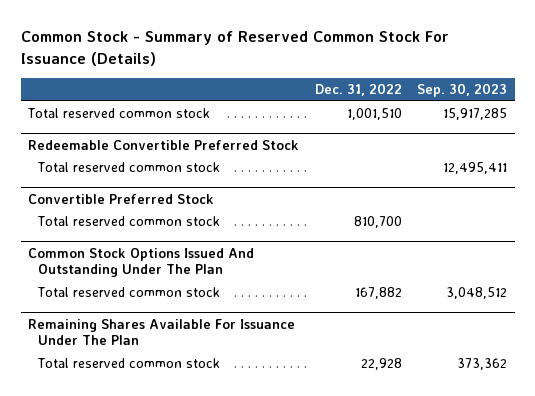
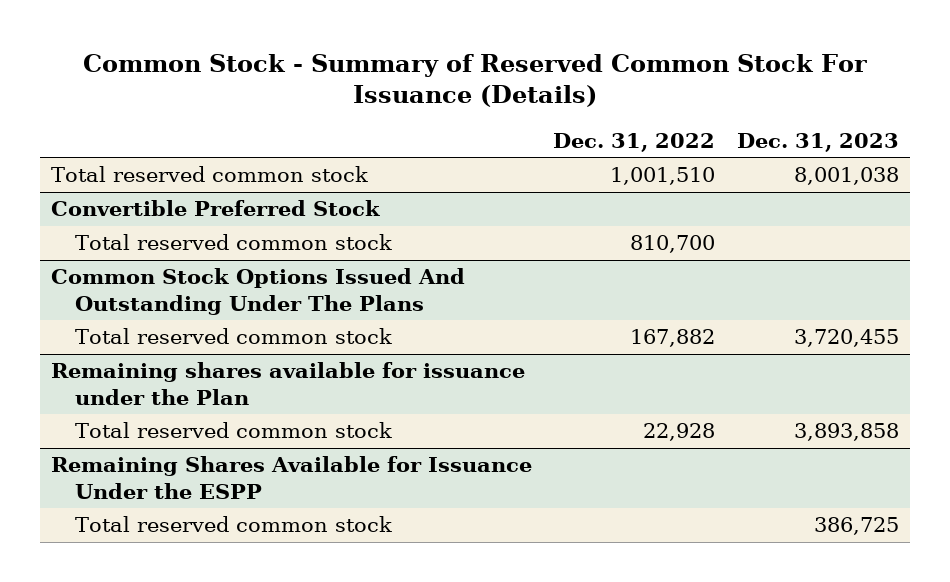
- | Dec. 31, 2022 | Sep. 30, 2023
+ | Dec. 31, 2022 | Dec. 31, 2023
- Redeemable Convertible Preferred Stock
- Total reserved common stock | | 12,495,411
- Common Stock Options Issued And Outstanding Under The Plan
+ Common Stock Options Issued And Outstanding Under The Plans
- Remaining Shares Available For Issuance Under The Plan
+ Remaining shares available for issuance under the Plan
+ Remaining Shares Available for Issuance Under the ESPP
+ Total reserved common stock | | 386,725

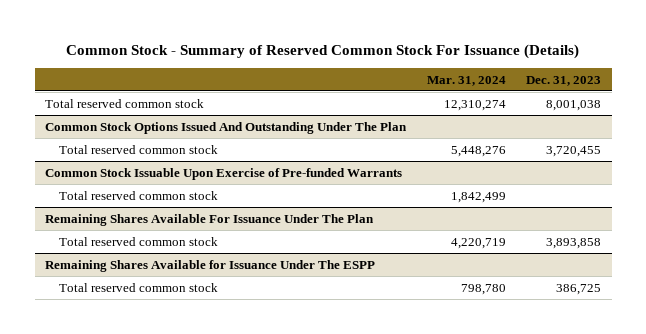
- | Dec. 31, 2022 | Dec. 31, 2023
+ | Mar. 31, 2024 | Dec. 31, 2023
- Convertible Preferred Stock
- Total reserved common stock | 810,700 |
- Common Stock Options Issued And Outstanding Under The Plans
+ Common Stock Options Issued And Outstanding Under The Plan
- Remaining shares available for issuance under the Plan
+ Common Stock Issuable Upon Exercise of Pre-funded Warrants
+ Total reserved common stock | 1,842,499 |
+ Remaining Shares Available For Issuance Under The Plan
- Remaining Shares Available for Issuance Under the ESPP
+ Remaining Shares Available for Issuance Under The ESPP

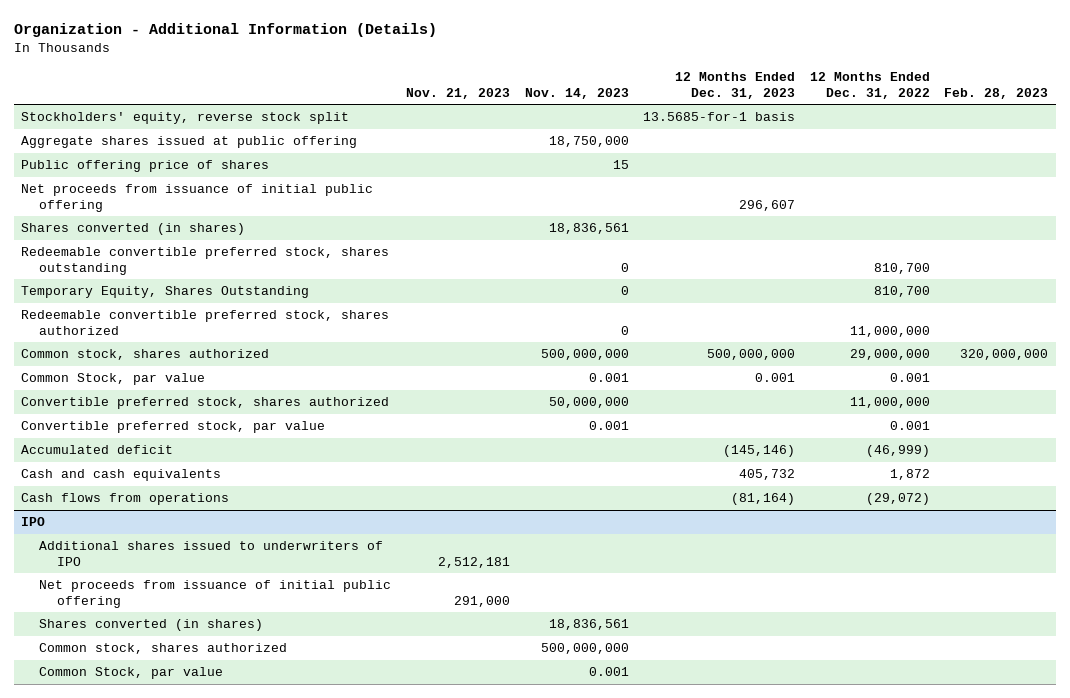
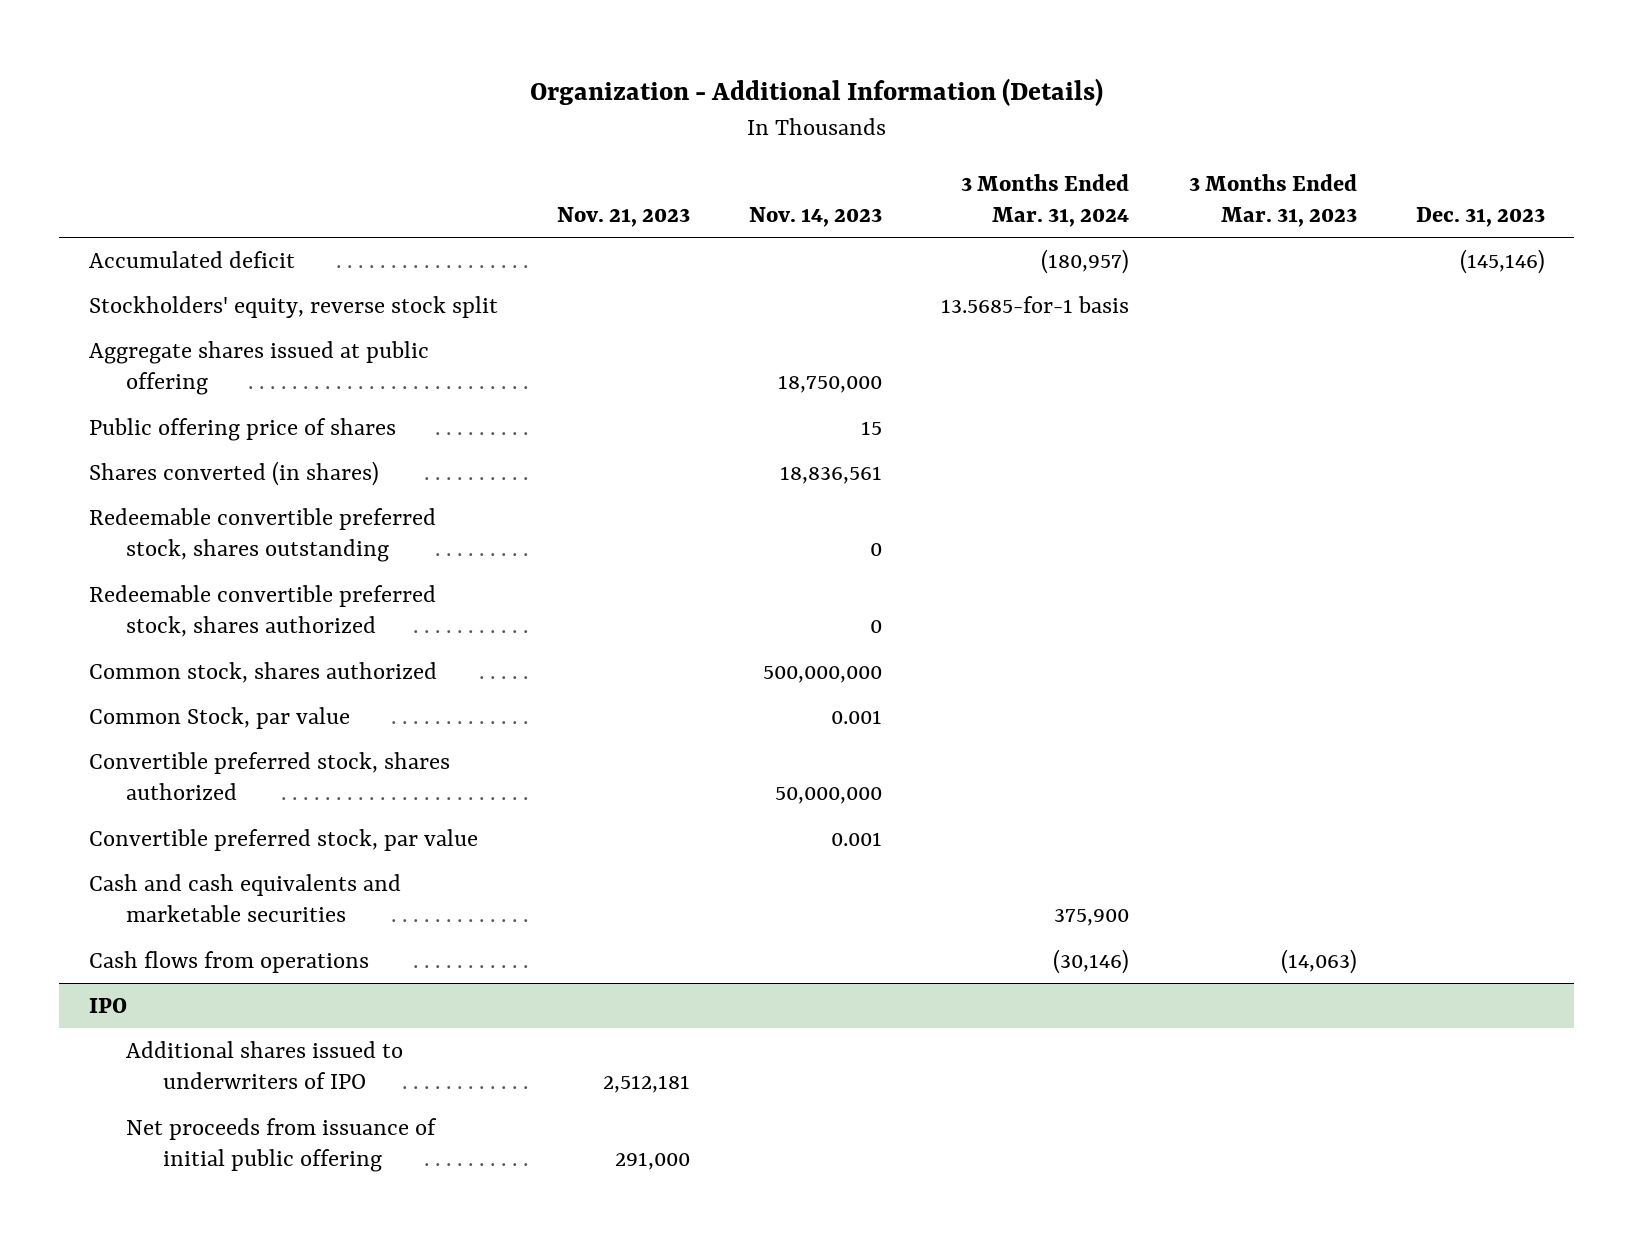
- | Nov. 21, 2023 | Nov. 14, 2023 | 12 Months Ended Dec. 31, 2023 | 12 Months Ended Dec. 31, 2022 | Feb. 28, 2023
+ | Nov. 21, 2023 | Nov. 14, 2023 | 3 Months Ended Mar. 31, 2024 | 3 Months Ended Mar. 31, 2023 | Dec. 31, 2023
moved up: Accumulated deficit | | | (180,957) | | (145,146)
- Net proceeds from issuance of initial public offering | | | 296,607 | |
- Temporary Equity, Shares Outstanding | | 0 | | 810,700 |
- Cash and cash equivalents | | | 405,732 | 1,872 |
+ Cash and cash equivalents and marketable securities | | | 375,900 | |
@ IPO
- Shares converted (in shares) | | 18,836,561 | | |
- Common stock, shares authorized | | 500,000,000 | | |
- Common Stock, par value | | 0.001 | | |

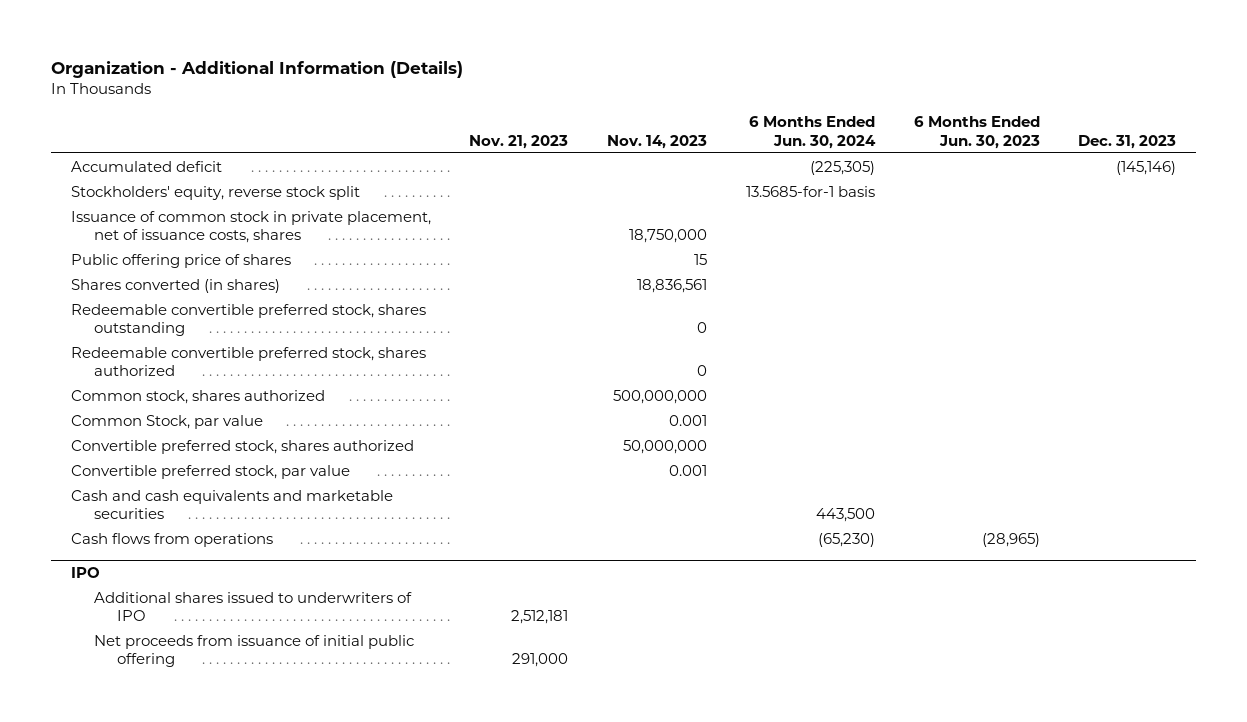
- | Nov. 21, 2023 | Nov. 14, 2023 | 3 Months Ended Mar. 31, 2024 | 3 Months Ended Mar. 31, 2023 | Dec. 31, 2023
+ | Nov. 21, 2023 | Nov. 14, 2023 | 6 Months Ended Jun. 30, 2024 | 6 Months Ended Jun. 30, 2023 | Dec. 31, 2023
- Aggregate shares issued at public offering | | 18,750,000 | | |
+ Issuance of common stock in private placement, net of issuance costs, shares | | 18,750,000 | | |

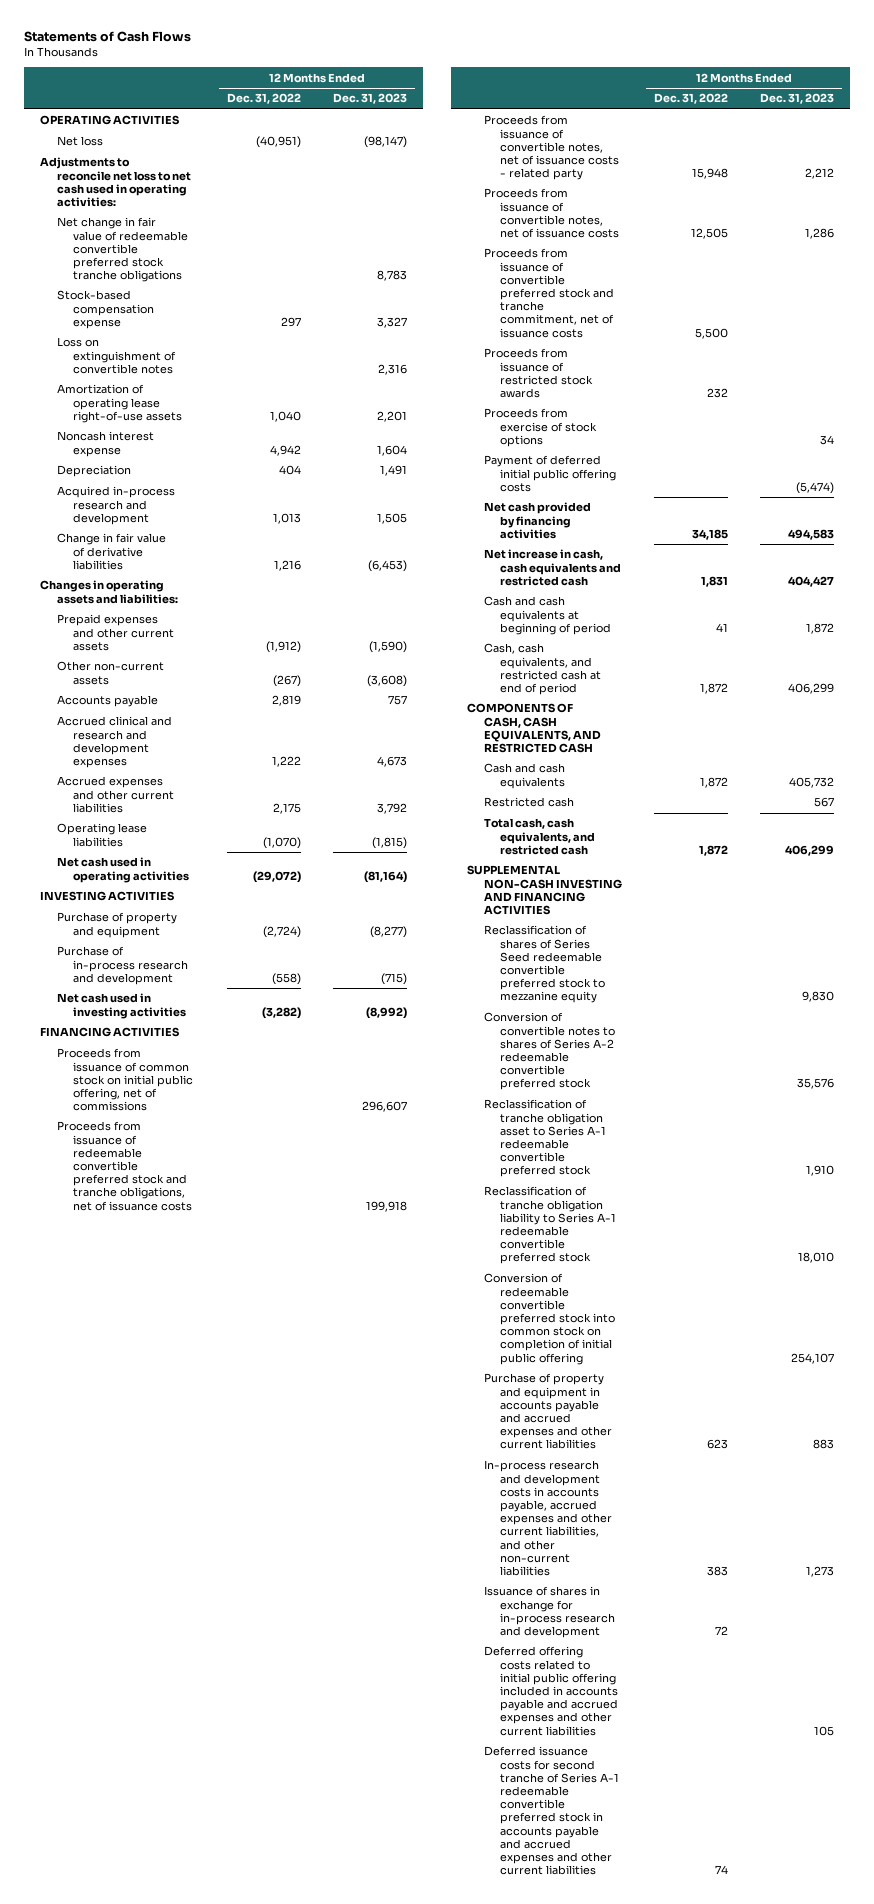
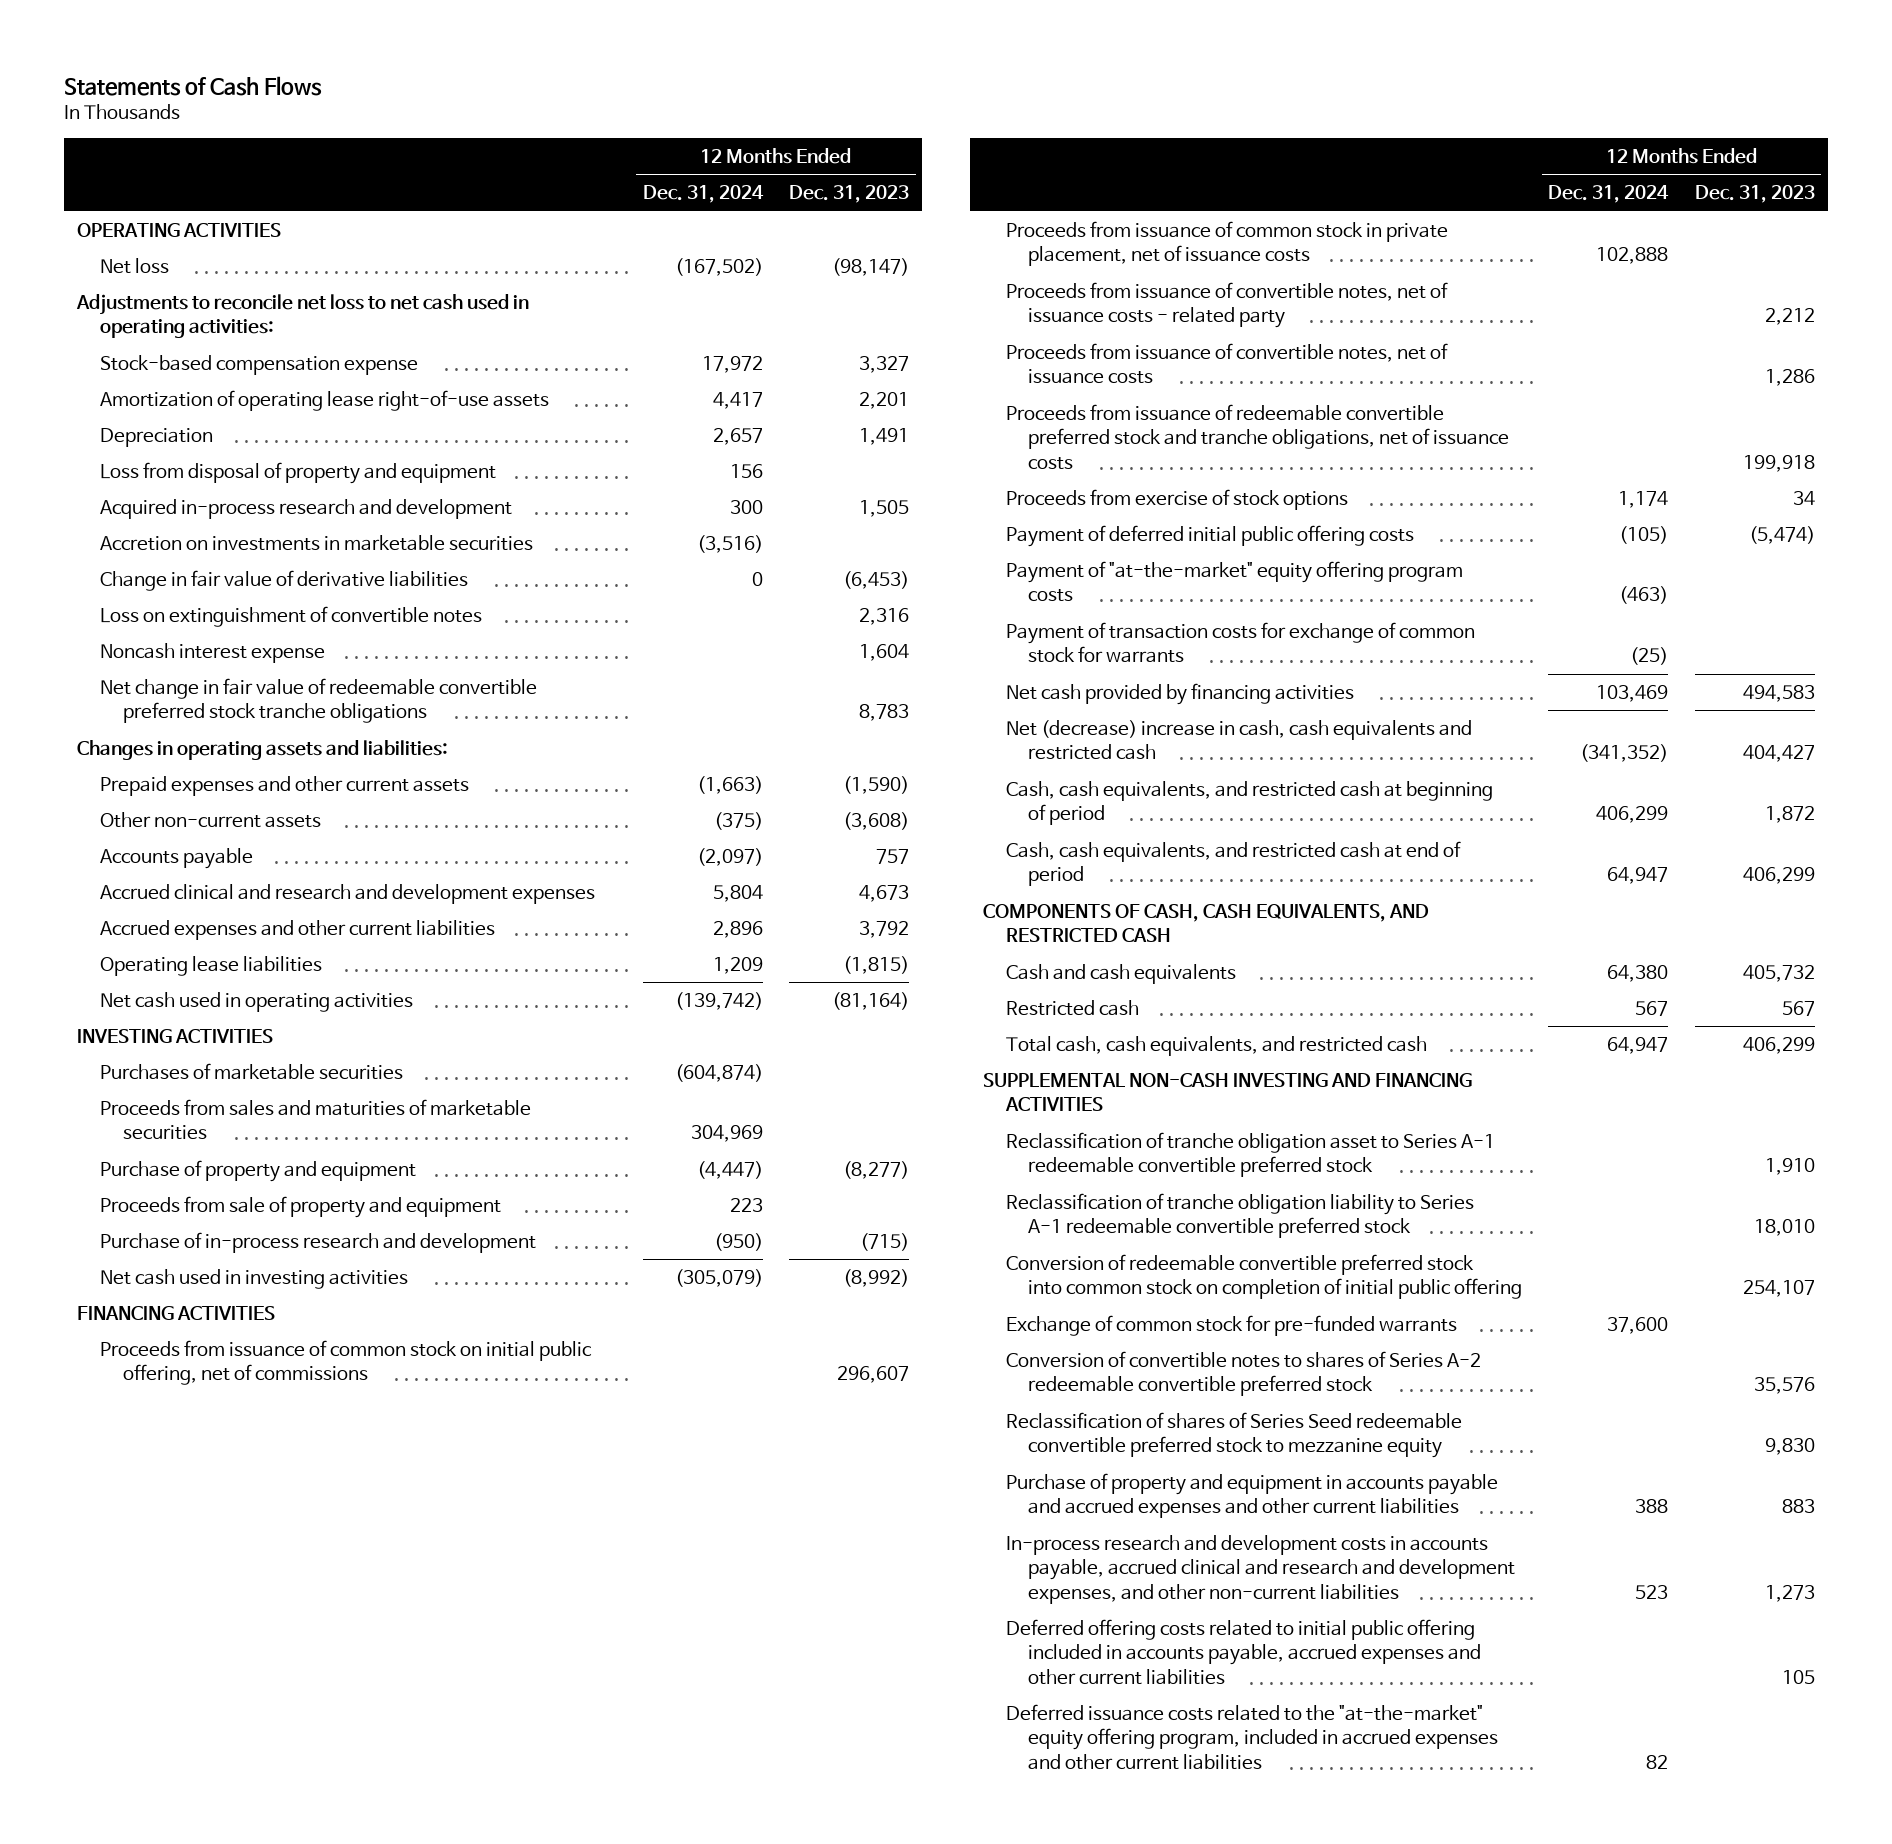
- | 12 Months Ended Dec. 31, 2022 | 12 Months Ended Dec. 31, 2023
+ | 12 Months Ended Dec. 31, 2024 | 12 Months Ended Dec. 31, 2023
+ Loss from disposal of property and equipment | 156 |
+ Accretion on investments in marketable securities | (3,516) |
moved down: Loss on extinguishment of convertible notes | | 2,316
moved down: Noncash interest expense | | 1,604
moved down: Net change in fair value of redeemable convertible preferred stock tranche obligations | | 8,783
+ Purchases of marketable securities | (604,874) |
+ Proceeds from sales and maturities of marketable securities | 304,969 |
+ Proceeds from sale of property and equipment | 223 |
+ Proceeds from issuance of common stock in private placement, net of issuance costs | 102,888 |
- Proceeds from issuance of convertible preferred stock and tranche commitment, net of issuance costs | 5,500 |
- Proceeds from issuance of restricted stock awards | 232 |
moved down: Proceeds from issuance of redeemable convertible preferred stock and tranche obligations, net of issuance costs | | 199,918
+ Payment of "at-the-market" equity offering program costs | (463) |
+ Payment of transaction costs for exchange of common stock for warrants | (25) |
- Net increase in cash, cash equivalents and restricted cash | 1,831 | 404,427
- Cash and cash equivalents at beginning of period | 41 | 1,872
+ Net (decrease) increase in cash, cash equivalents and restricted cash | (341,352) | 404,427
+ Cash, cash equivalents, and restricted cash at beginning of period | 406,299 | 1,872
+ Exchange of common stock for pre-funded warrants | 37,600 |
moved down: Conversion of convertible notes to shares of Series A-2 redeemable convertible preferred stock | | 35,576
moved down: Reclassification of shares of Series Seed redeemable convertible preferred stock to mezzanine equity | | 9,830
- In-process research and development costs in accounts payable, accrued expenses and other current liabilities, and other non-current liabilities | 383 | 1,273
- Issuance of shares in exchange for in-process research and development | 72 |
- Deferred offering costs related to initial public offering included in accounts payable and accrued expenses and other current liabilities | | 105
- Deferred issuance costs for second tranche of Series A-1 redeemable convertible preferred stock in accounts payable and accrued expenses and other current liabilities | 74 |
+ In-process research and development costs in accounts payable, accrued clinical and research and development expenses, and other non-current liabilities | 523 | 1,273
+ Deferred offering costs related to initial public offering included in accounts payable, accrued expenses and other current liabilities | | 105
+ Deferred issuance costs related to the "at-the-market" equity offering program, included in accrued expenses and other current liabilities | 82 |

